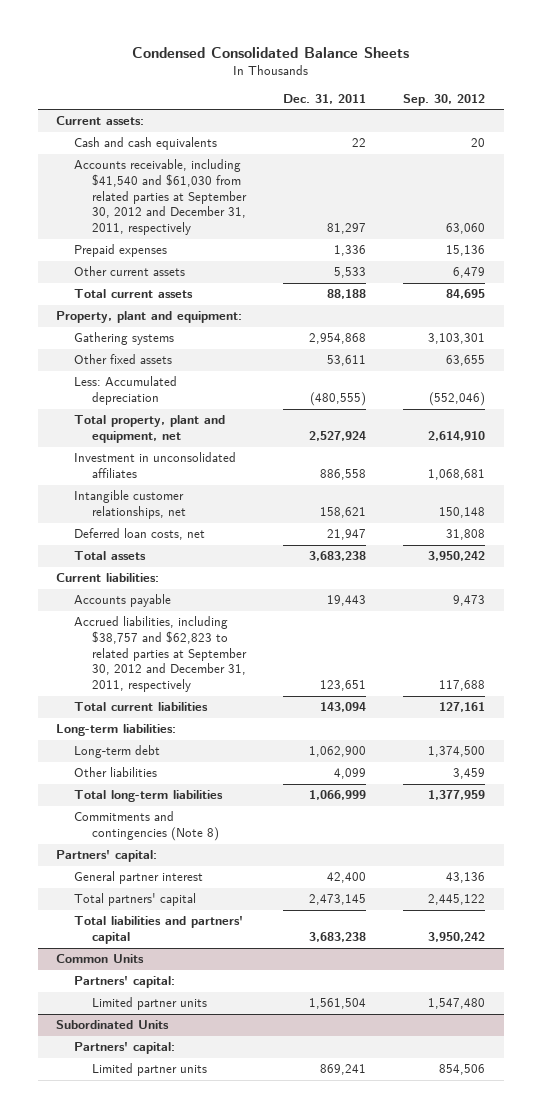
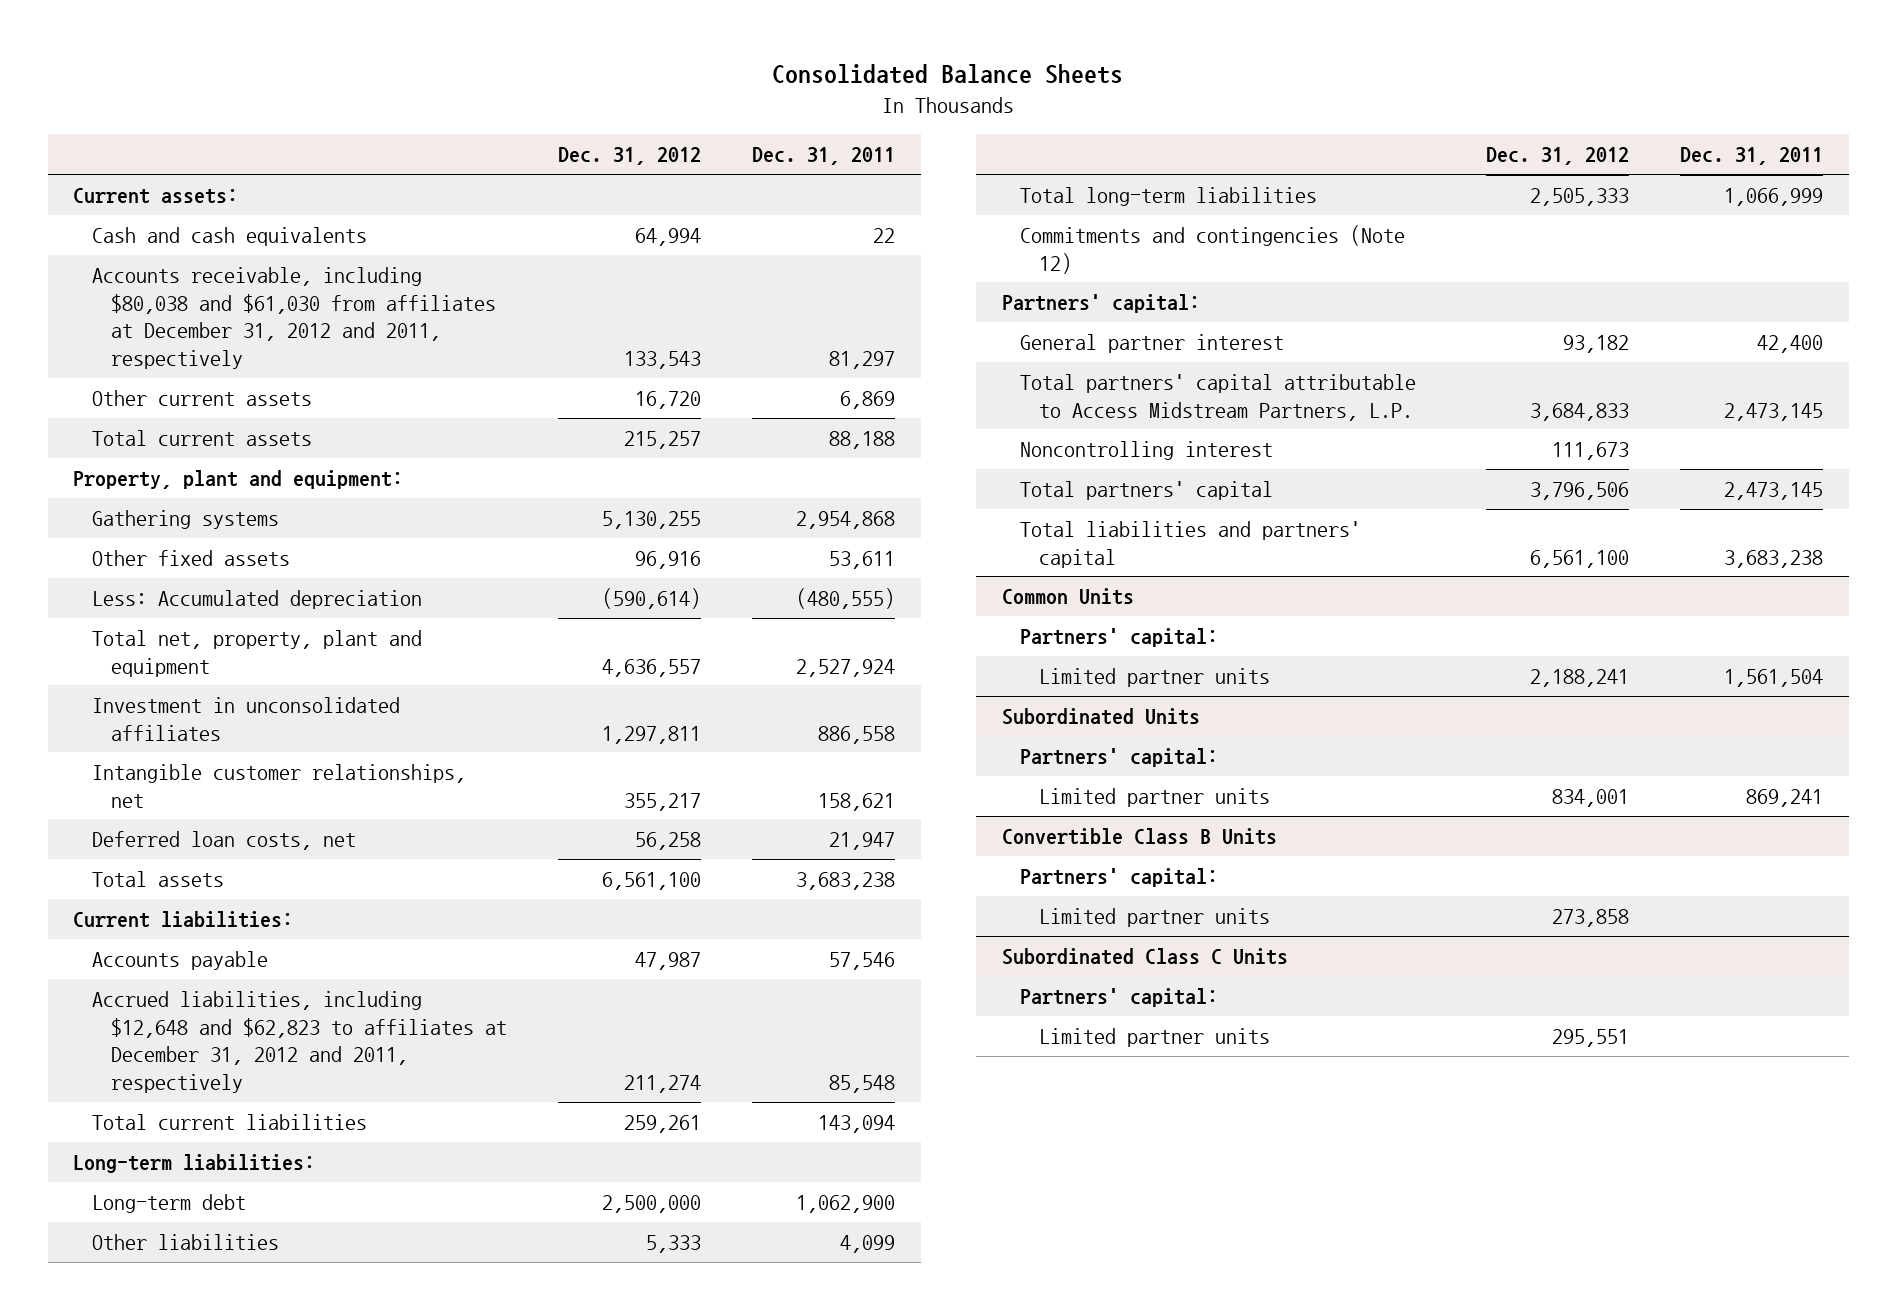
- Condensed Consolidated Balance Sheets
+ Consolidated Balance Sheets
- | Dec. 31, 2011 | Sep. 30, 2012
+ | Dec. 31, 2012 | Dec. 31, 2011
- Accounts receivable, including $41,540 and $61,030 from related parties at September 30, 2012 and December 31, 2011, respectively | 81,297 | 63,060
- Prepaid expenses | 1,336 | 15,136
- Other current assets | 5,533 | 6,479
+ Accounts receivable, including $80,038 and $61,030 from affiliates at December 31, 2012 and 2011, respectively | 133,543 | 81,297
+ Other current assets | 16,720 | 6,869
- Total property, plant and equipment, net | 2,527,924 | 2,614,910
+ Total net, property, plant and equipment | 4,636,557 | 2,527,924
- Accounts payable | 19,443 | 9,473
- Accrued liabilities, including $38,757 and $62,823 to related parties at September 30, 2012 and December 31, 2011, respectively | 123,651 | 117,688
+ Accounts payable | 47,987 | 57,546
+ Accrued liabilities, including $12,648 and $62,823 to affiliates at December 31, 2012 and 2011, respectively | 211,274 | 85,548
- Commitments and contingencies (Note 8)
+ Commitments and contingencies (Note 12)
+ Total partners' capital attributable to Access Midstream Partners, L.P. | 3,684,833 | 2,473,145
+ Noncontrolling interest | 111,673 |
+ Convertible Class B Units
+ Partners' capital:
+ Limited partner units | 273,858 |
+ Subordinated Class C Units
+ Partners' capital:
+ Limited partner units | 295,551 |

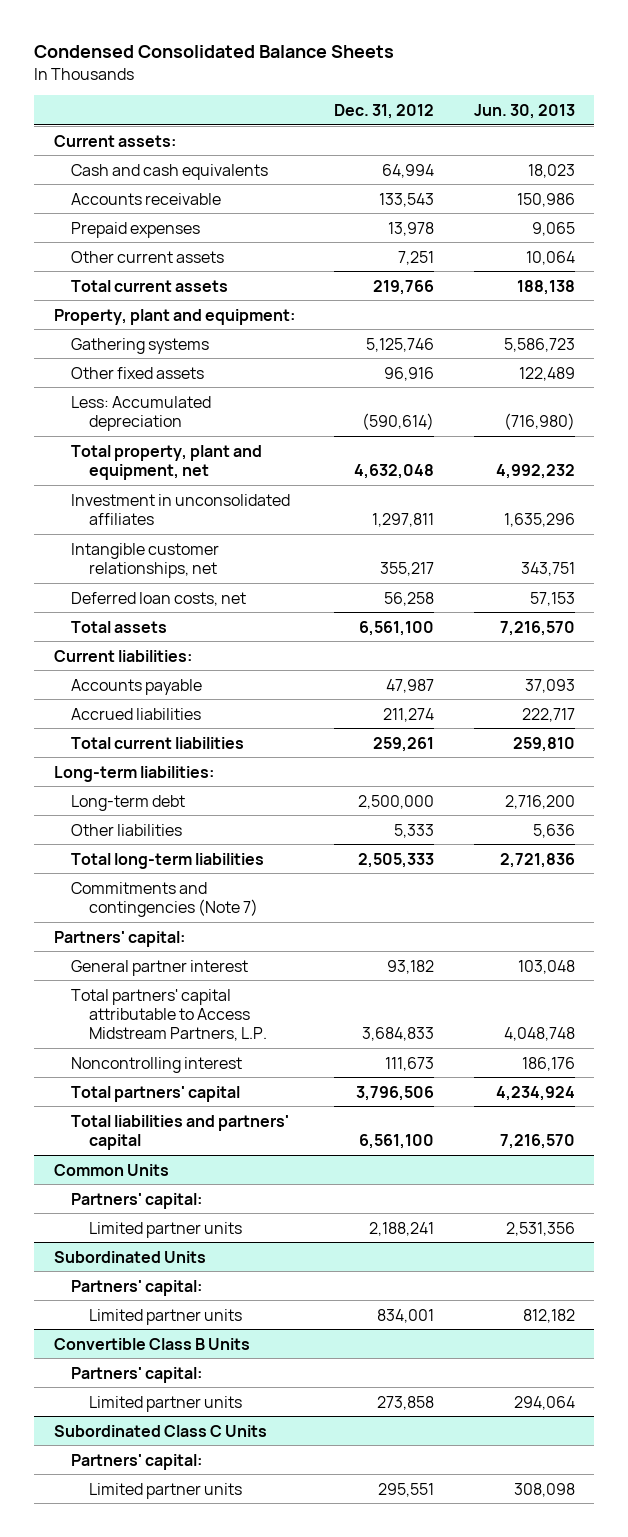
- Consolidated Balance Sheets
+ Condensed Consolidated Balance Sheets
- | Dec. 31, 2012 | Dec. 31, 2011
+ | Dec. 31, 2012 | Jun. 30, 2013
- Accounts receivable, including $80,038 and $61,030 from affiliates at December 31, 2012 and 2011, respectively | 133,543 | 81,297
- Other current assets | 16,720 | 6,869
- Total current assets | 215,257 | 88,188
+ Accounts receivable | 133,543 | 150,986
+ Prepaid expenses | 13,978 | 9,065
+ Other current assets | 7,251 | 10,064
+ Total current assets | 219,766 | 188,138
- Gathering systems | 5,130,255 | 2,954,868
+ Gathering systems | 5,125,746 | 5,586,723
- Total net, property, plant and equipment | 4,636,557 | 2,527,924
+ Total property, plant and equipment, net | 4,632,048 | 4,992,232
- Accrued liabilities, including $12,648 and $62,823 to affiliates at December 31, 2012 and 2011, respectively | 211,274 | 85,548
+ Accrued liabilities | 211,274 | 222,717
- Commitments and contingencies (Note 12)
+ Commitments and contingencies (Note 7)

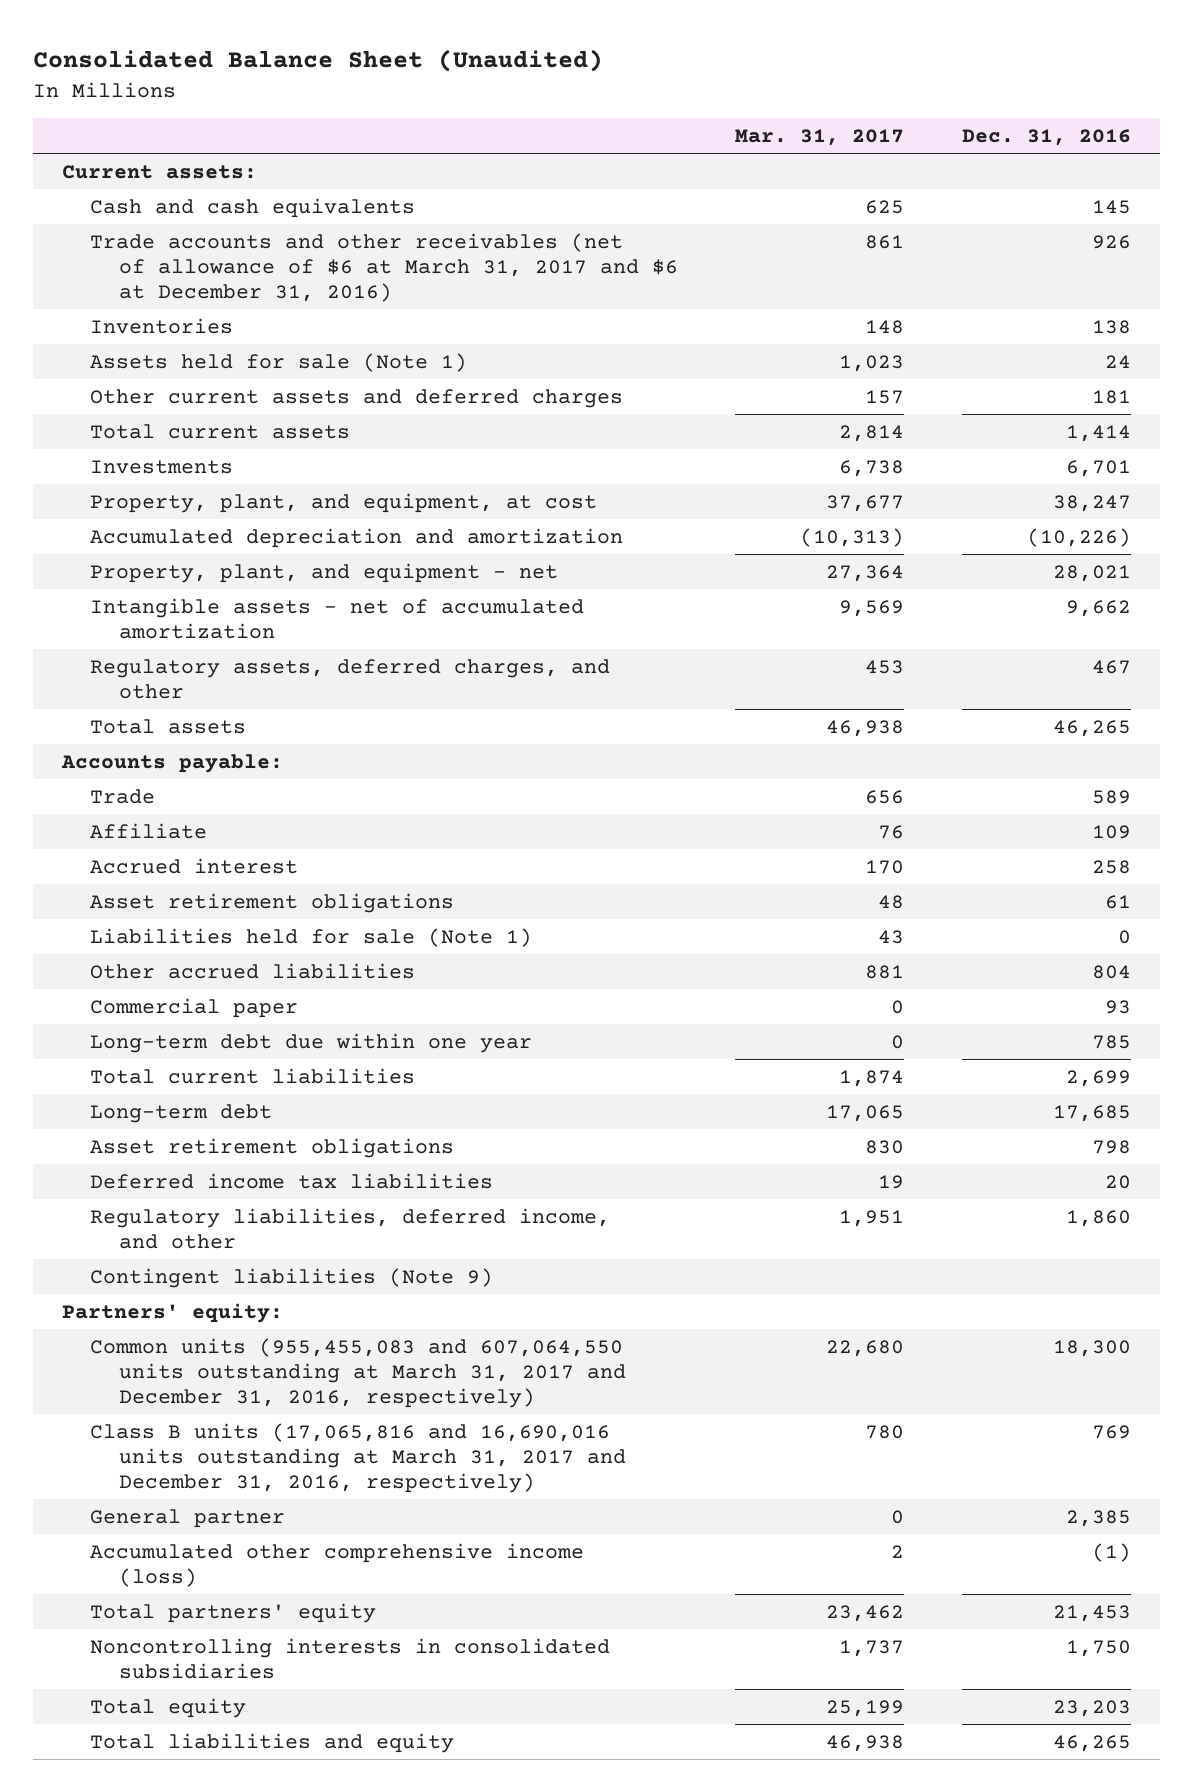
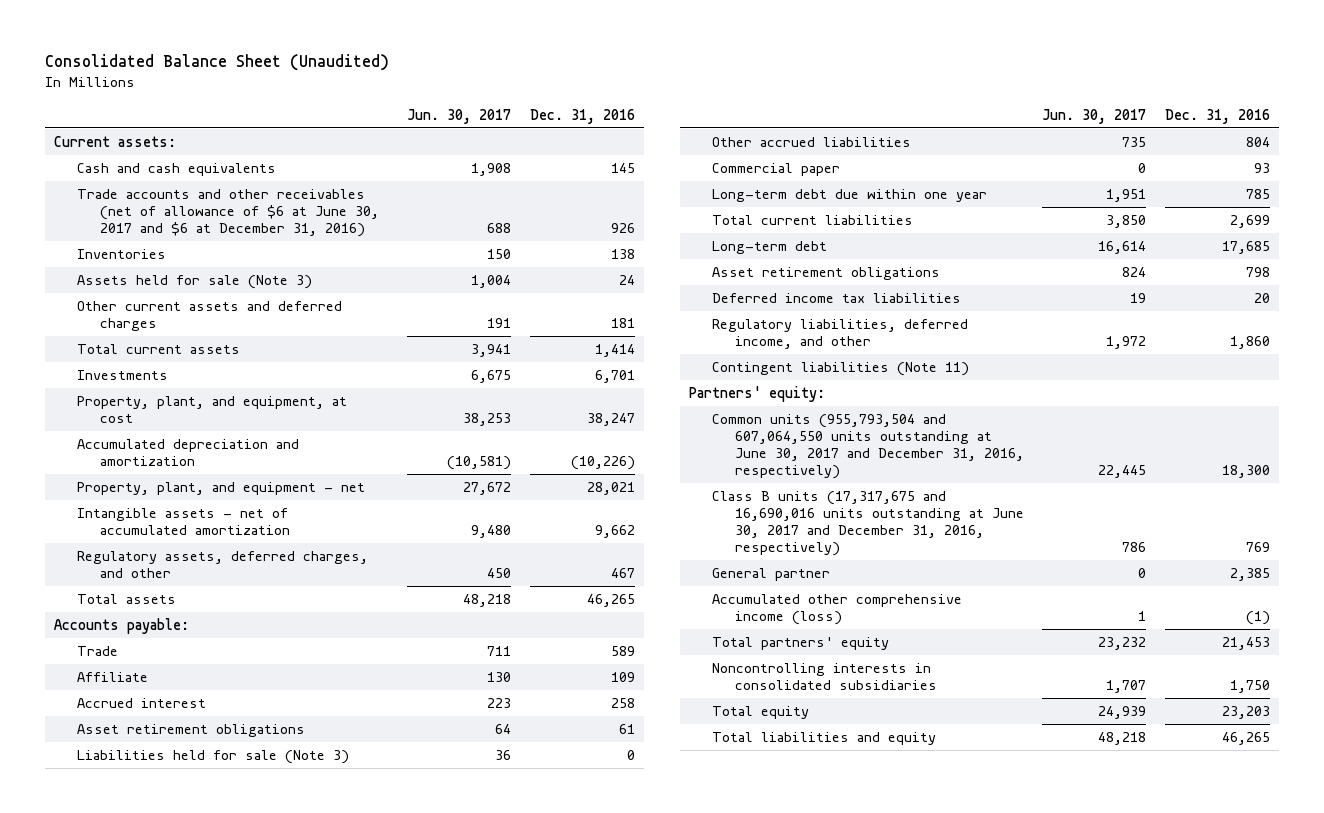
- | Mar. 31, 2017 | Dec. 31, 2016
+ | Jun. 30, 2017 | Dec. 31, 2016
- Trade accounts and other receivables (net of allowance of $6 at March 31, 2017 and $6 at December 31, 2016) | 861 | 926
+ Trade accounts and other receivables (net of allowance of $6 at June 30, 2017 and $6 at December 31, 2016) | 688 | 926
- Assets held for sale (Note 1) | 1,023 | 24
+ Assets held for sale (Note 3) | 1,004 | 24
- Liabilities held for sale (Note 1) | 43 | 0
+ Liabilities held for sale (Note 3) | 36 | 0
- Contingent liabilities (Note 9)
+ Contingent liabilities (Note 11)
- Common units (955,455,083 and 607,064,550 units outstanding at March 31, 2017 and December 31, 2016, respectively) | 22,680 | 18,300
- Class B units (17,065,816 and 16,690,016 units outstanding at March 31, 2017 and December 31, 2016, respectively) | 780 | 769
+ Common units (955,793,504 and 607,064,550 units outstanding at June 30, 2017 and December 31, 2016, respectively) | 22,445 | 18,300
+ Class B units (17,317,675 and 16,690,016 units outstanding at June 30, 2017 and December 31, 2016, respectively) | 786 | 769

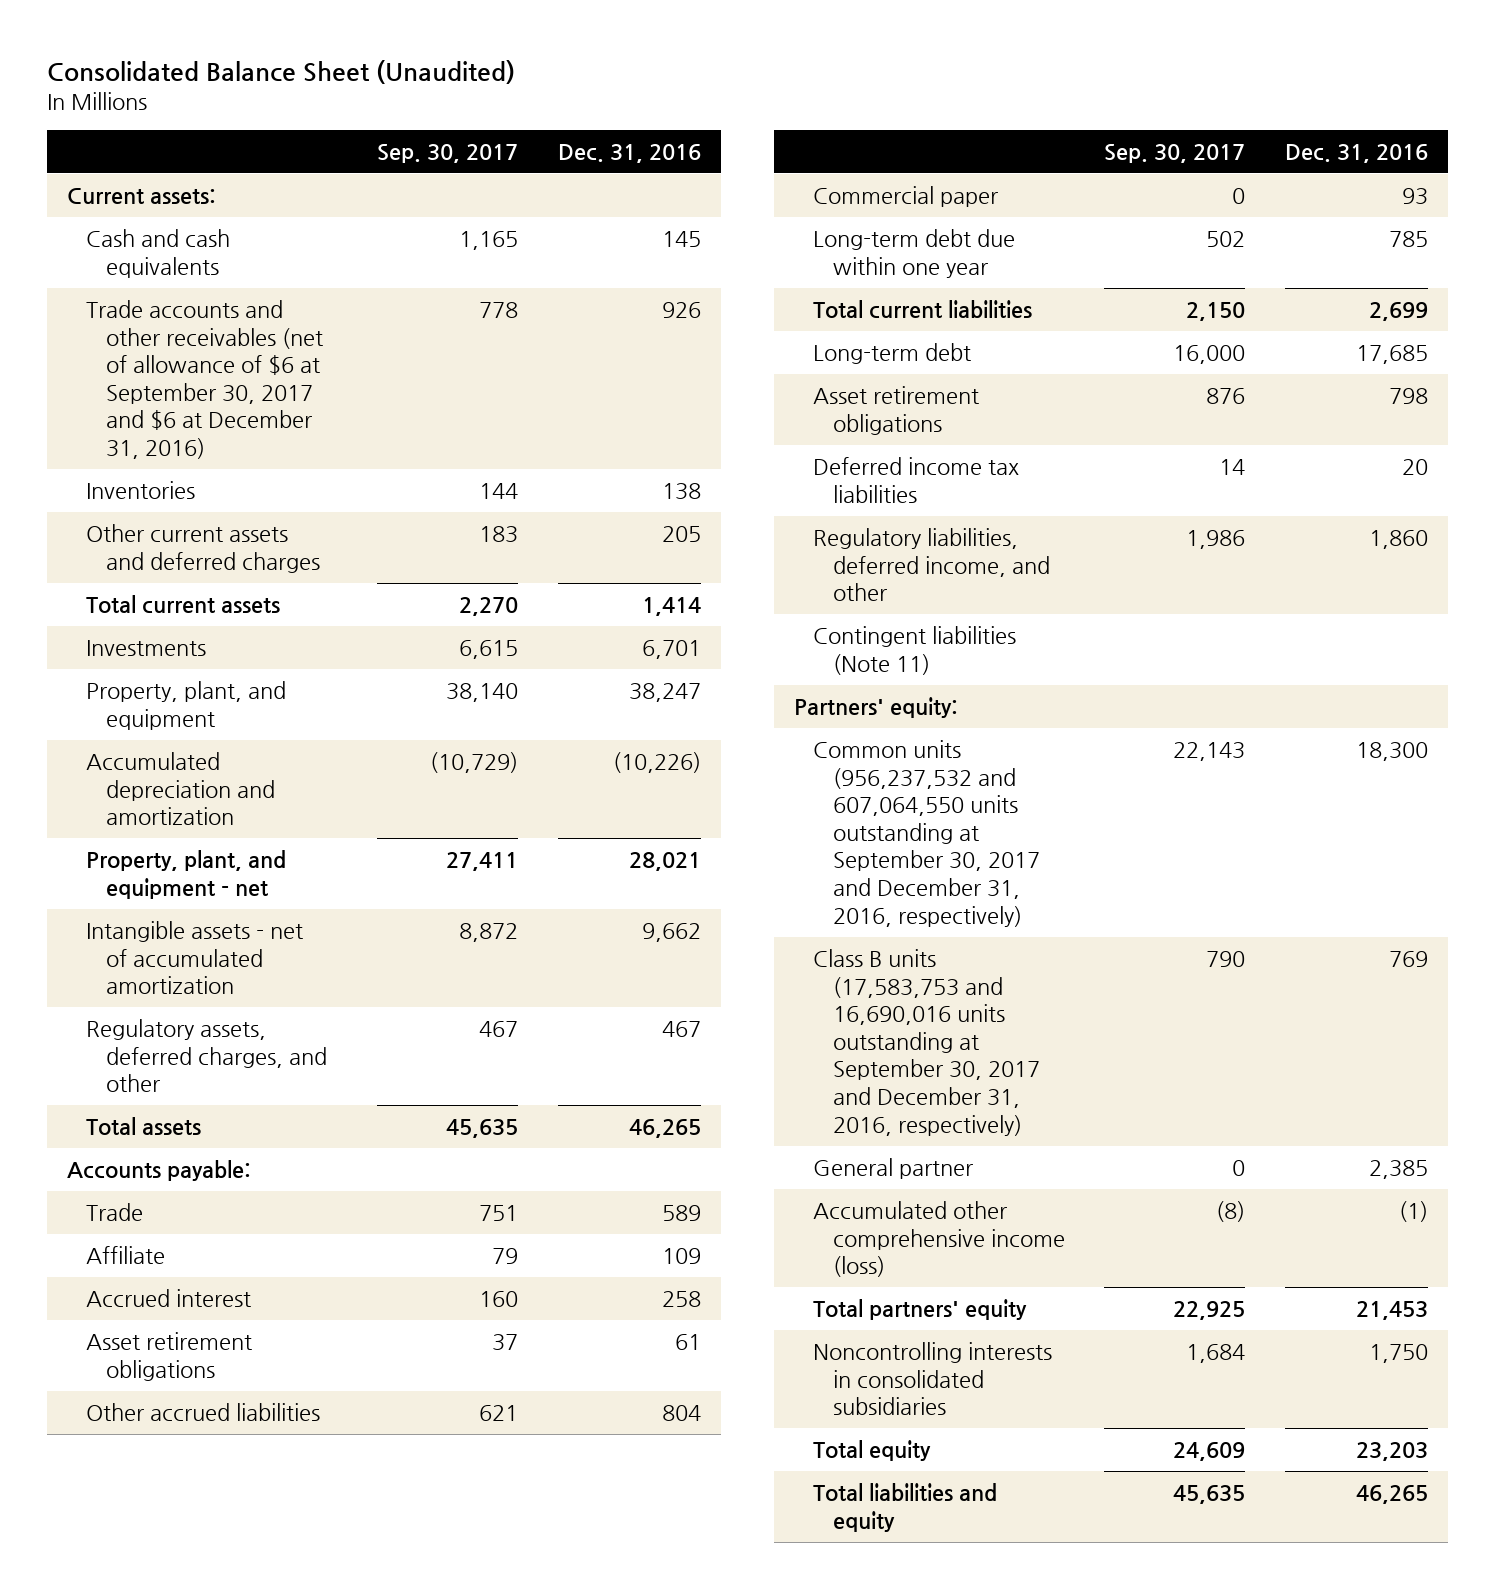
- | Jun. 30, 2017 | Dec. 31, 2016
+ | Sep. 30, 2017 | Dec. 31, 2016
- Trade accounts and other receivables (net of allowance of $6 at June 30, 2017 and $6 at December 31, 2016) | 688 | 926
+ Trade accounts and other receivables (net of allowance of $6 at September 30, 2017 and $6 at December 31, 2016) | 778 | 926
- Assets held for sale (Note 3) | 1,004 | 24
- Other current assets and deferred charges | 191 | 181
+ Other current assets and deferred charges | 183 | 205
- Property, plant, and equipment, at cost | 38,253 | 38,247
+ Property, plant, and equipment | 38,140 | 38,247
- Liabilities held for sale (Note 3) | 36 | 0
- Common units (955,793,504 and 607,064,550 units outstanding at June 30, 2017 and December 31, 2016, respectively) | 22,445 | 18,300
- Class B units (17,317,675 and 16,690,016 units outstanding at June 30, 2017 and December 31, 2016, respectively) | 786 | 769
+ Common units (956,237,532 and 607,064,550 units outstanding at September 30, 2017 and December 31, 2016, respectively) | 22,143 | 18,300
+ Class B units (17,583,753 and 16,690,016 units outstanding at September 30, 2017 and December 31, 2016, respectively) | 790 | 769

